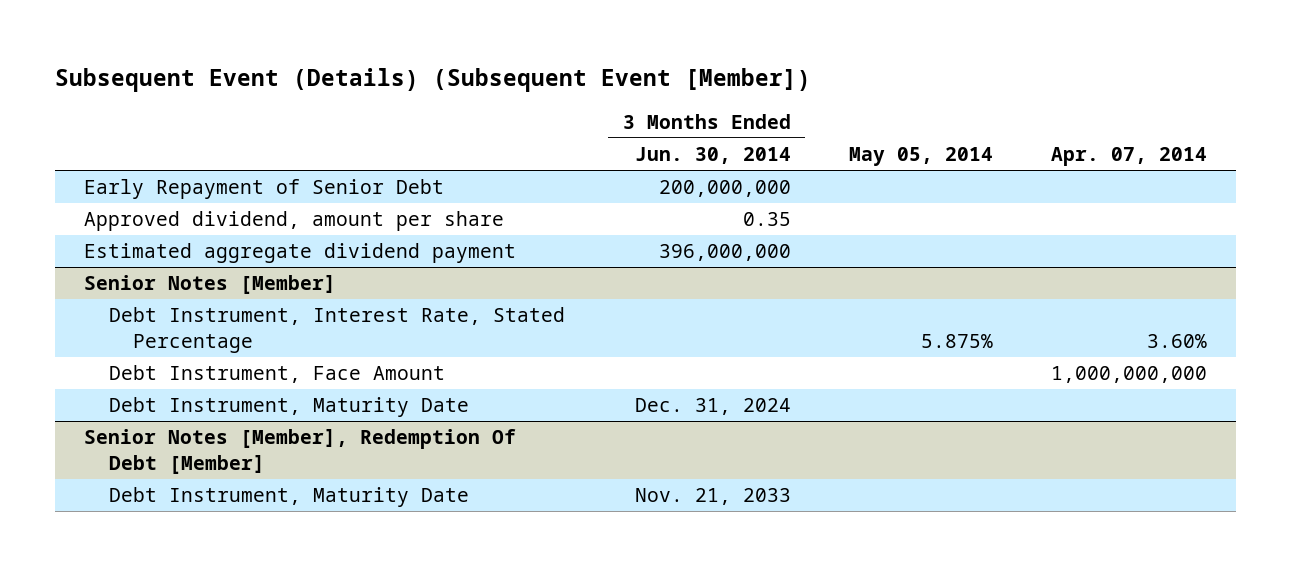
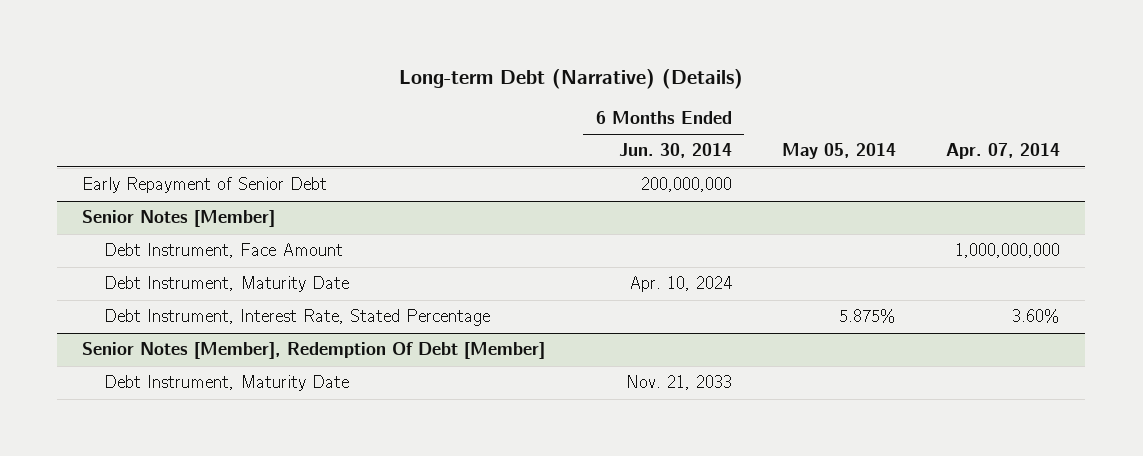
- Subsequent Event (Details) (Subsequent Event [Member])
+ Long-term Debt (Narrative) (Details)
- | 3 Months Ended Jun. 30, 2014 | May 05, 2014 | Apr. 07, 2014
+ | 6 Months Ended Jun. 30, 2014 | May 05, 2014 | Apr. 07, 2014
- Approved dividend, amount per share | 0.35 | |
- Estimated aggregate dividend payment | 396,000,000 | |
@ Senior Notes [Member]
moved down: Debt Instrument, Interest Rate, Stated Percentage | | 5.875% | 3.60%

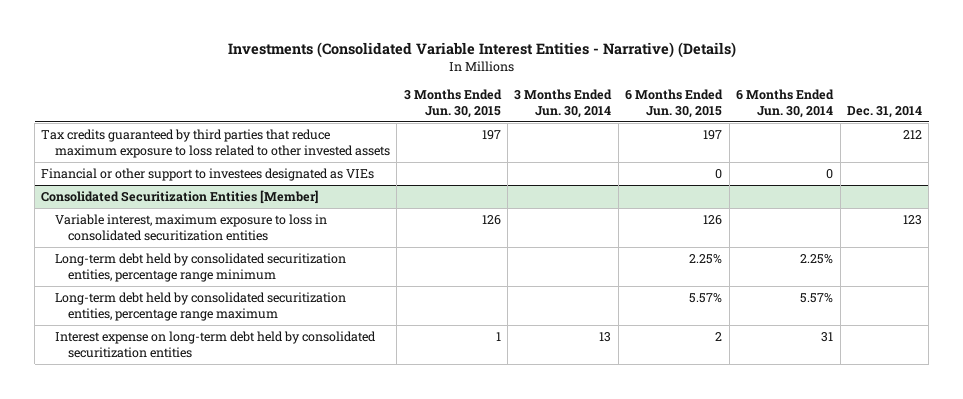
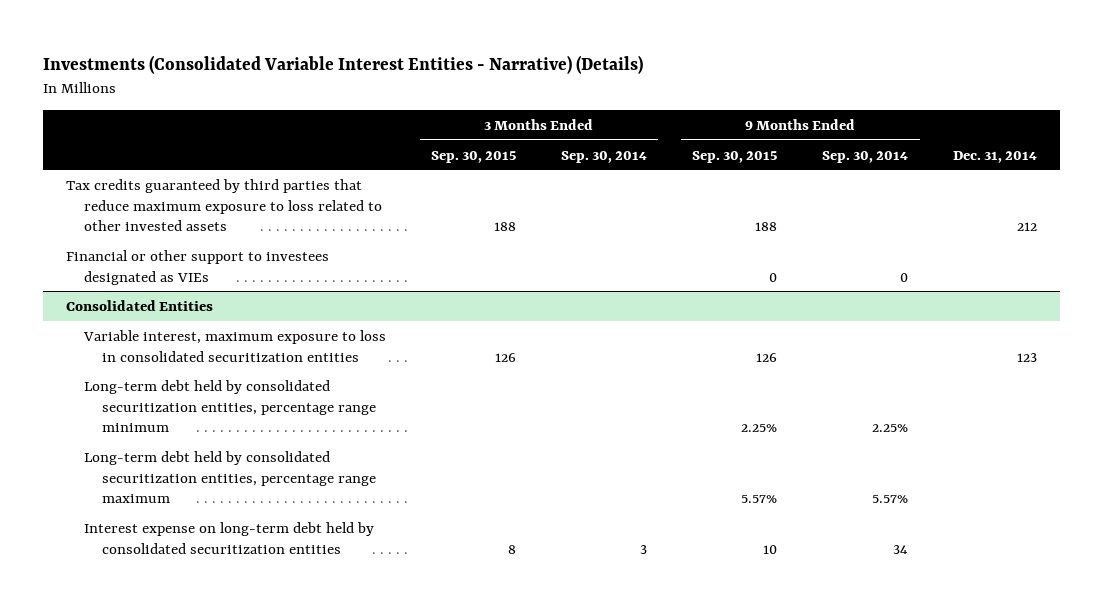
- | 3 Months Ended Jun. 30, 2015 | 3 Months Ended Jun. 30, 2014 | 6 Months Ended Jun. 30, 2015 | 6 Months Ended Jun. 30, 2014 | Dec. 31, 2014
+ | 3 Months Ended Sep. 30, 2015 | 3 Months Ended Sep. 30, 2014 | 9 Months Ended Sep. 30, 2015 | 9 Months Ended Sep. 30, 2014 | Dec. 31, 2014
- Consolidated Securitization Entities [Member]
+ Consolidated Entities

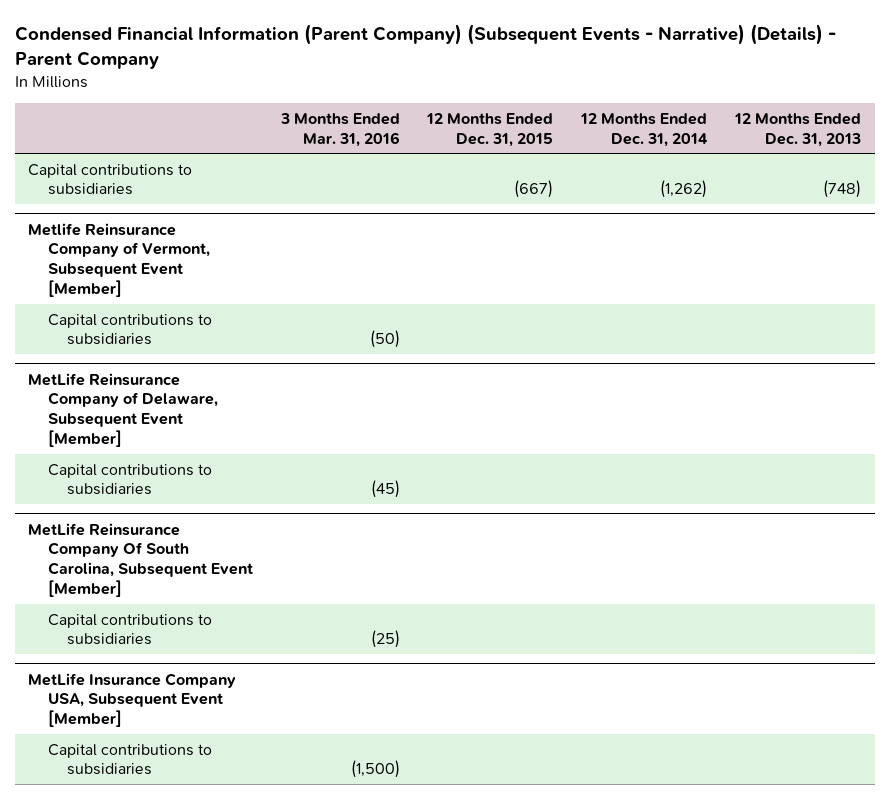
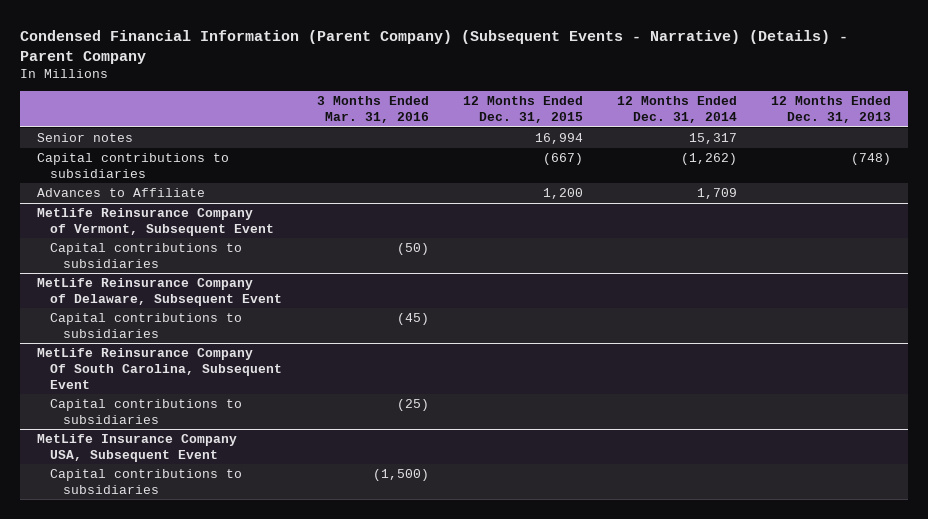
+ Senior notes | | 16,994 | 15,317 |
- Metlife Reinsurance Company of Vermont, Subsequent Event [Member]
+ Advances to Affiliate | | 1,200 | 1,709 |
+ Metlife Reinsurance Company of Vermont, Subsequent Event
- MetLife Reinsurance Company of Delaware, Subsequent Event [Member]
+ MetLife Reinsurance Company of Delaware, Subsequent Event
- MetLife Reinsurance Company Of South Carolina, Subsequent Event [Member]
+ MetLife Reinsurance Company Of South Carolina, Subsequent Event
- MetLife Insurance Company USA, Subsequent Event [Member]
+ MetLife Insurance Company USA, Subsequent Event

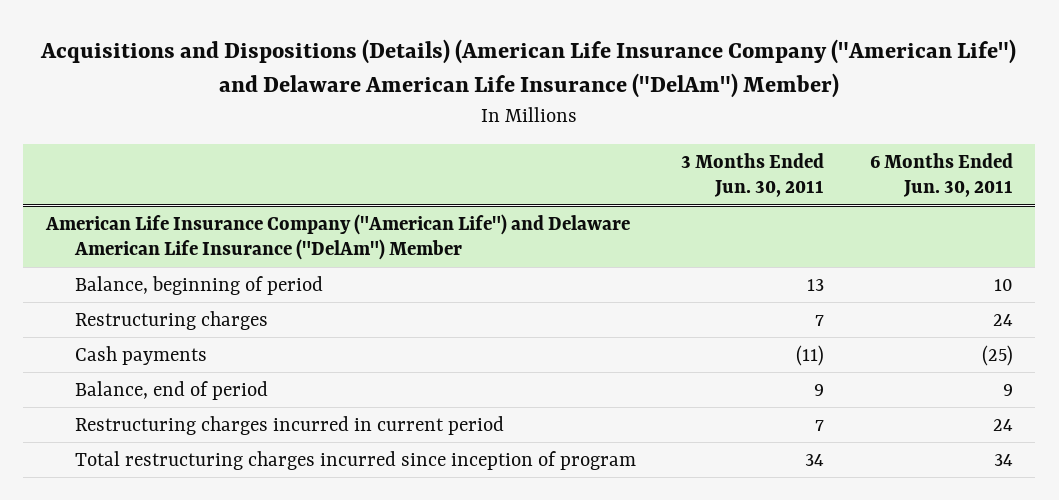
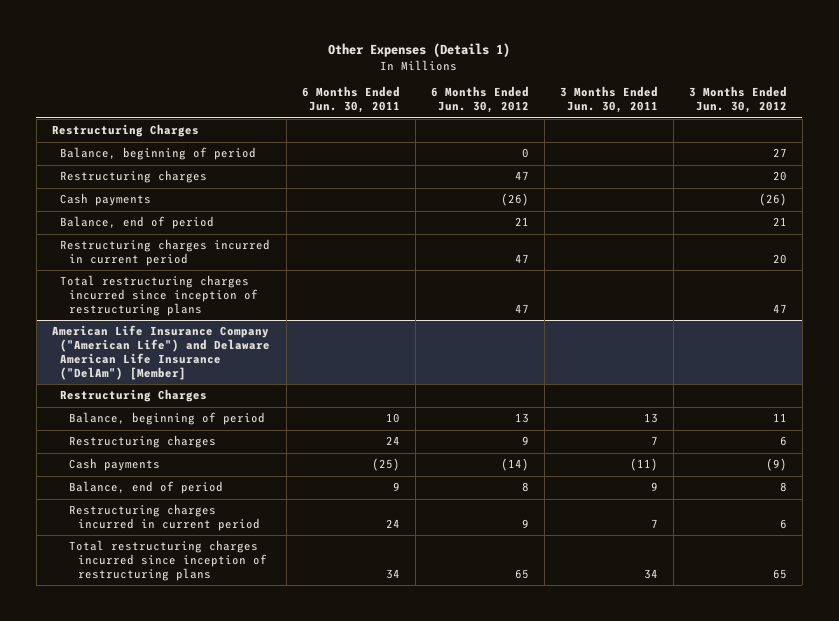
- Acquisitions and Dispositions (Details) (American Life Insurance Company ("American Life") and Delaware American Life Insurance ("DelAm") Member)
+ Other Expenses (Details 1)
- | 3 Months Ended Jun. 30, 2011 | 6 Months Ended Jun. 30, 2011
+ | 6 Months Ended Jun. 30, 2011 | 6 Months Ended Jun. 30, 2012 | 3 Months Ended Jun. 30, 2011 | 3 Months Ended Jun. 30, 2012
- American Life Insurance Company ("American Life") and Delaware American Life Insurance ("DelAm") Member
+ Restructuring Charges
+ Balance, beginning of period | | 0 | | 27
+ Restructuring charges | | 47 | | 20
+ Cash payments | | (26) | | (26)
+ Balance, end of period | | 21 | | 21
+ Restructuring charges incurred in current period | | 47 | | 20
+ Total restructuring charges incurred since inception of restructuring plans | | 47 | | 47
+ American Life Insurance Company ("American Life") and Delaware American Life Insurance ("DelAm") [Member]
+ Restructuring Charges
- Total restructuring charges incurred since inception of program | 34 | 34
+ Total restructuring charges incurred since inception of restructuring plans | 34 | 65 | 34 | 65

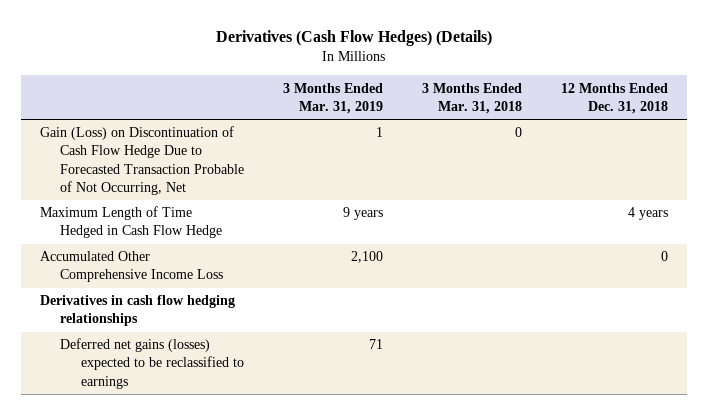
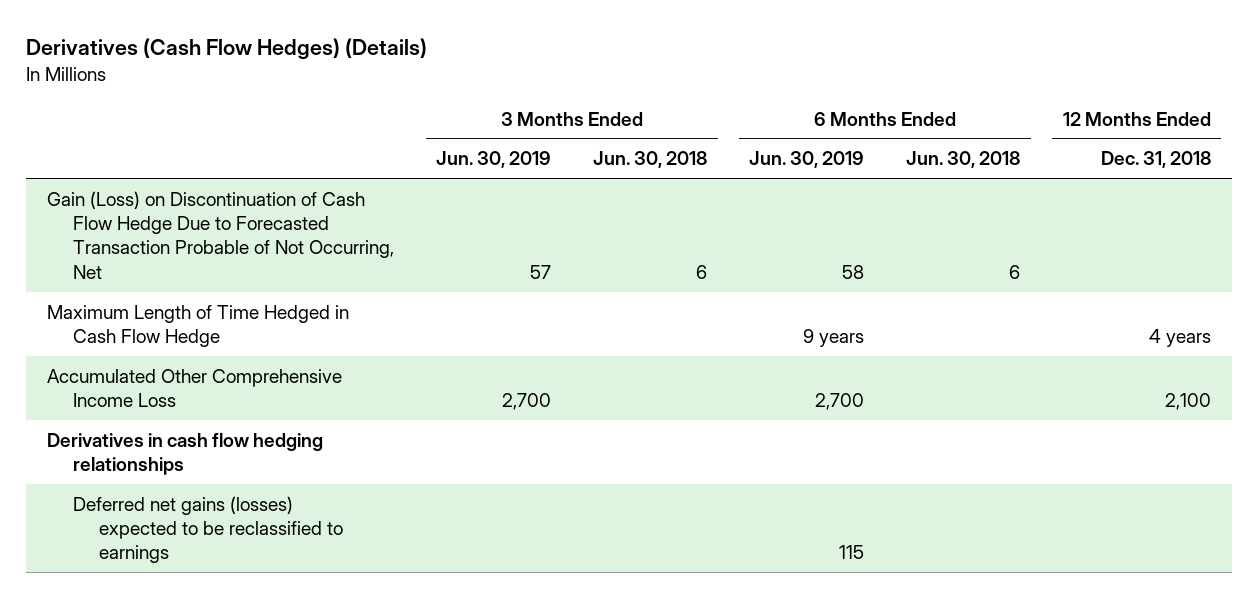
- | 3 Months Ended Mar. 31, 2019 | 3 Months Ended Mar. 31, 2018 | 12 Months Ended Dec. 31, 2018
+ | 3 Months Ended Jun. 30, 2019 | 3 Months Ended Jun. 30, 2018 | 6 Months Ended Jun. 30, 2019 | 6 Months Ended Jun. 30, 2018 | 12 Months Ended Dec. 31, 2018
- Accumulated Other Comprehensive Income Loss | 2,100 | | 0
+ Accumulated Other Comprehensive Income Loss | 2,700 | | 2,700 | | 2,100

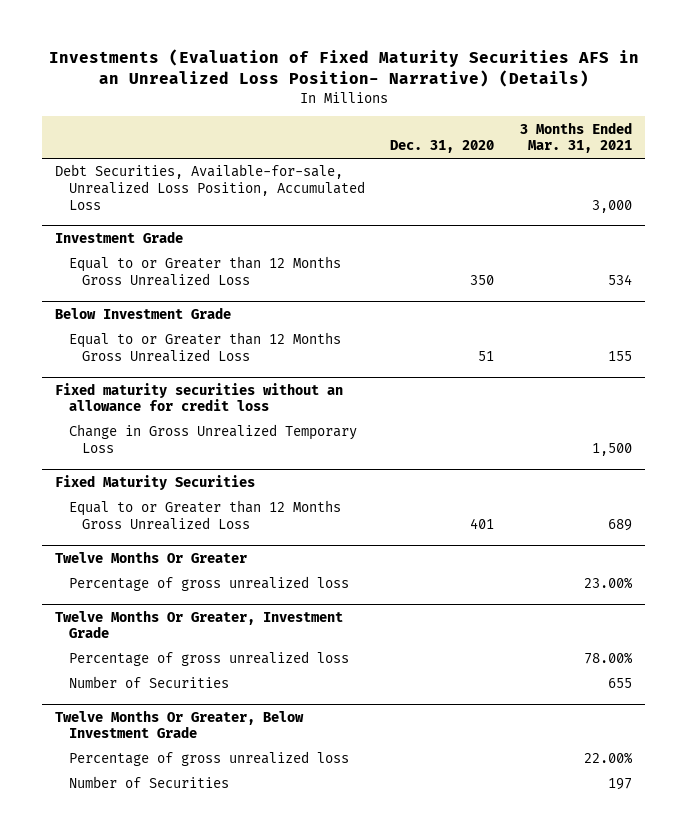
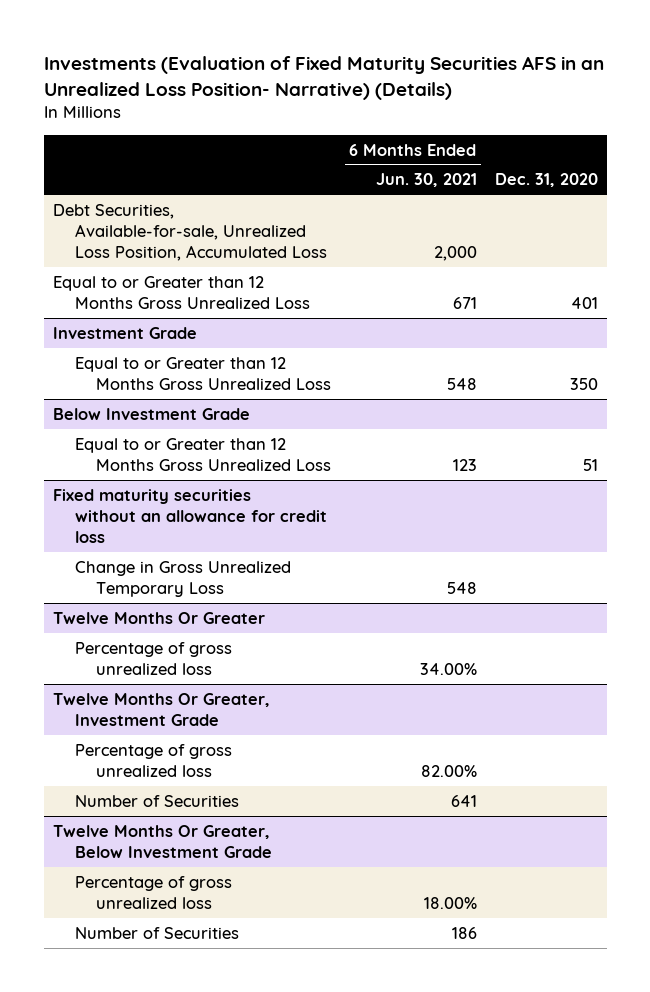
- | Dec. 31, 2020 | 3 Months Ended Mar. 31, 2021
+ | 6 Months Ended Jun. 30, 2021 | Dec. 31, 2020
+ Equal to or Greater than 12 Months Gross Unrealized Loss | 671 | 401
- Fixed Maturity Securities
- Equal to or Greater than 12 Months Gross Unrealized Loss | 401 | 689

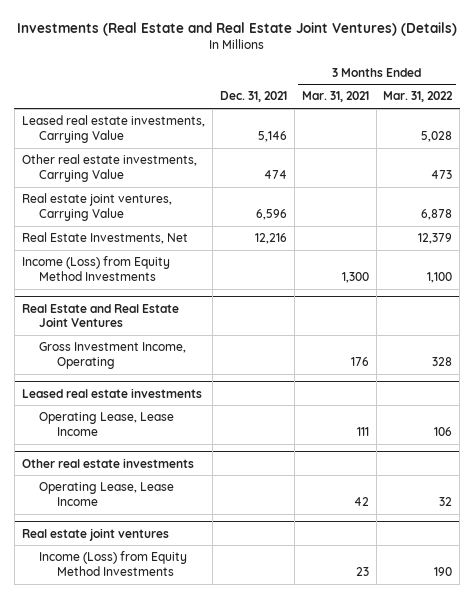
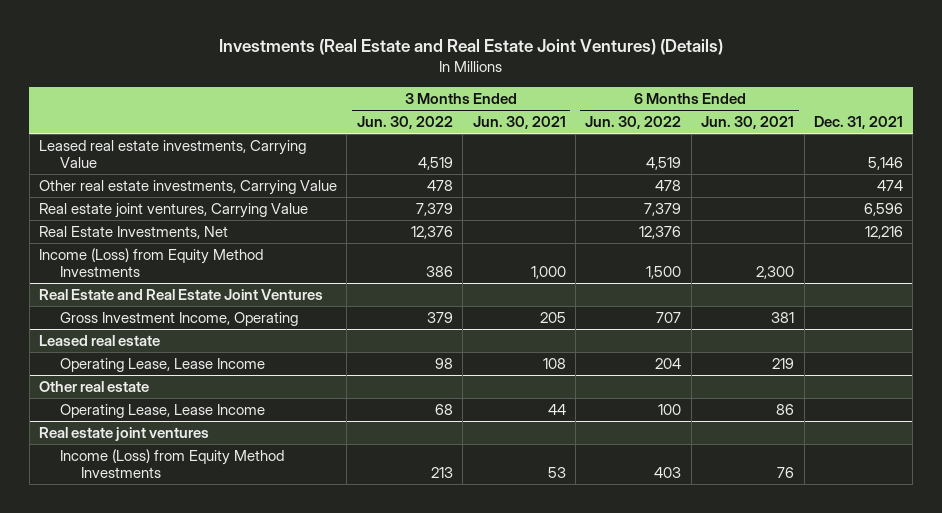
- | Dec. 31, 2021 | 3 Months Ended Mar. 31, 2021 | 3 Months Ended Mar. 31, 2022
+ | 3 Months Ended Jun. 30, 2022 | 3 Months Ended Jun. 30, 2021 | 6 Months Ended Jun. 30, 2022 | 6 Months Ended Jun. 30, 2021 | Dec. 31, 2021
- Leased real estate investments
+ Leased real estate
- Other real estate investments
+ Other real estate

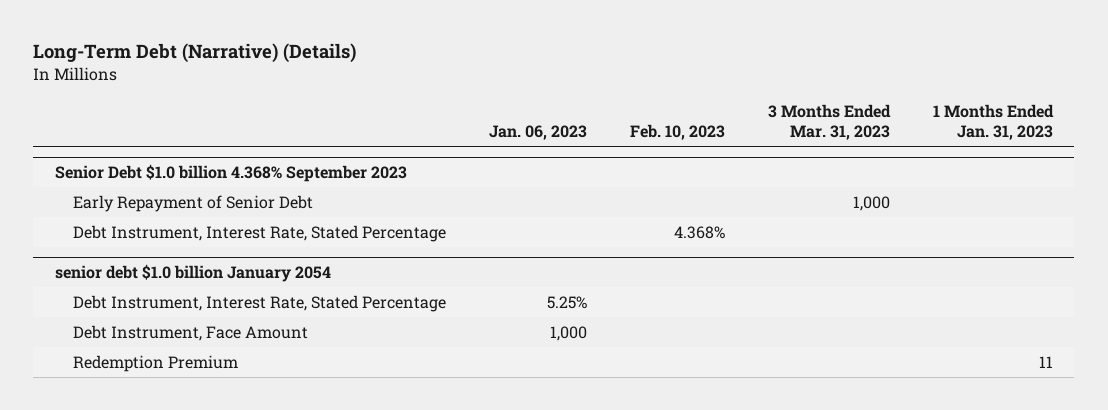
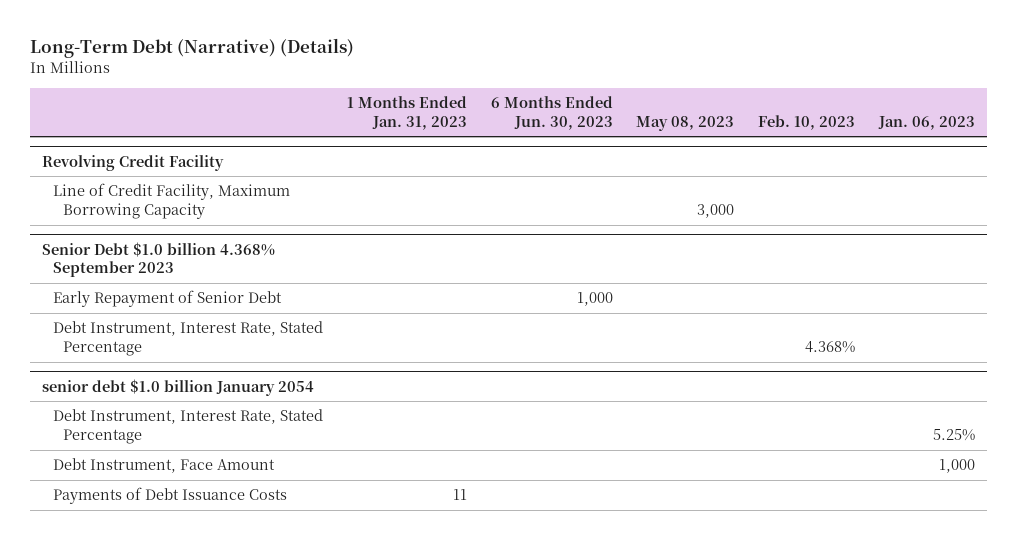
- | Jan. 06, 2023 | Feb. 10, 2023 | 3 Months Ended Mar. 31, 2023 | 1 Months Ended Jan. 31, 2023
+ | 1 Months Ended Jan. 31, 2023 | 6 Months Ended Jun. 30, 2023 | May 08, 2023 | Feb. 10, 2023 | Jan. 06, 2023
+ Revolving Credit Facility
+ Line of Credit Facility, Maximum Borrowing Capacity | | | 3,000 | |
@ senior debt $1.0 billion January 2054
- Redemption Premium | | | | 11
+ Payments of Debt Issuance Costs | 11 | | | |

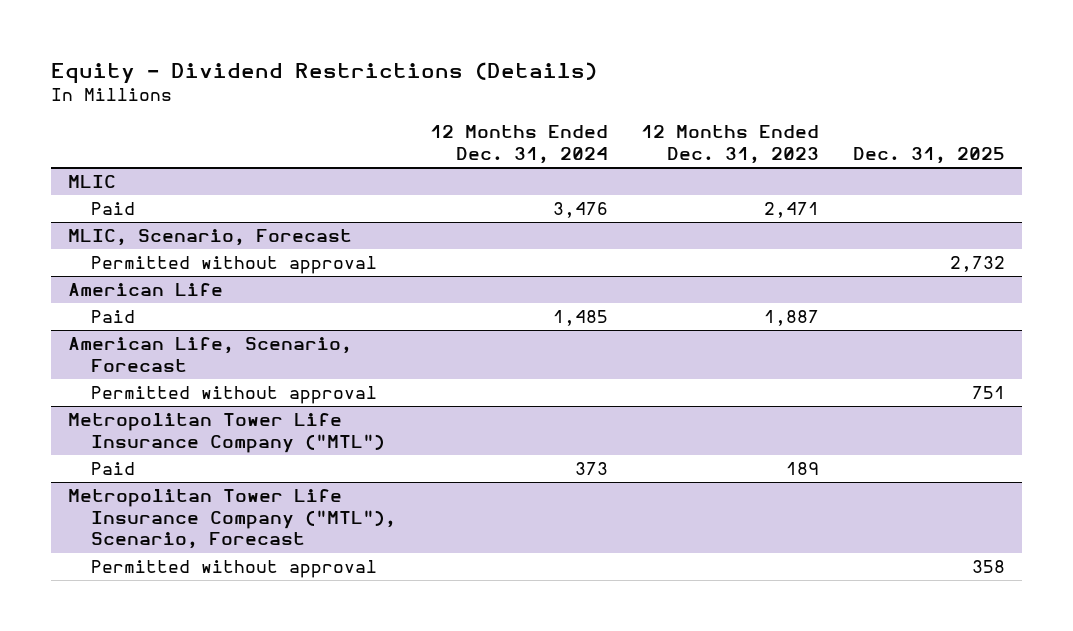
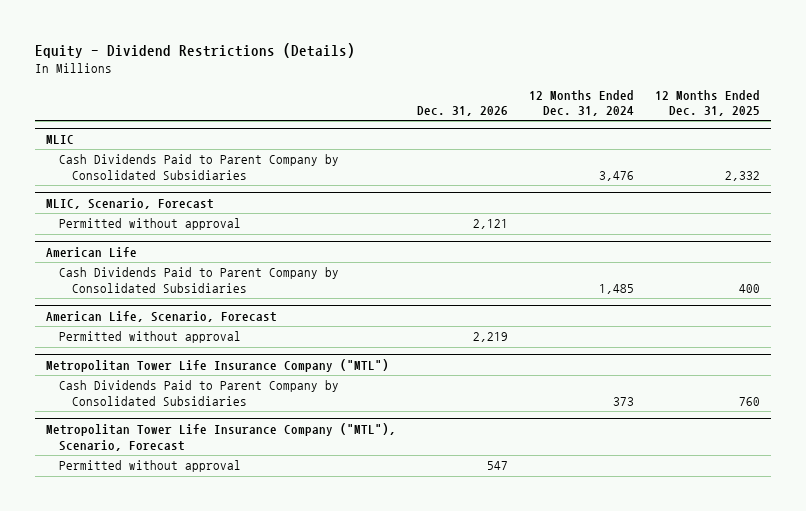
- | 12 Months Ended Dec. 31, 2024 | 12 Months Ended Dec. 31, 2023 | Dec. 31, 2025
+ | Dec. 31, 2026 | 12 Months Ended Dec. 31, 2024 | 12 Months Ended Dec. 31, 2025
@ MLIC
- Paid | 3,476 | 2,471 |
+ Cash Dividends Paid to Parent Company by Consolidated Subsidiaries | | 3,476 | 2,332
@ American Life
- Paid | 1,485 | 1,887 |
+ Cash Dividends Paid to Parent Company by Consolidated Subsidiaries | | 1,485 | 400
@ Metropolitan Tower Life Insurance Company ("MTL")
- Paid | 373 | 189 |
+ Cash Dividends Paid to Parent Company by Consolidated Subsidiaries | | 373 | 760

